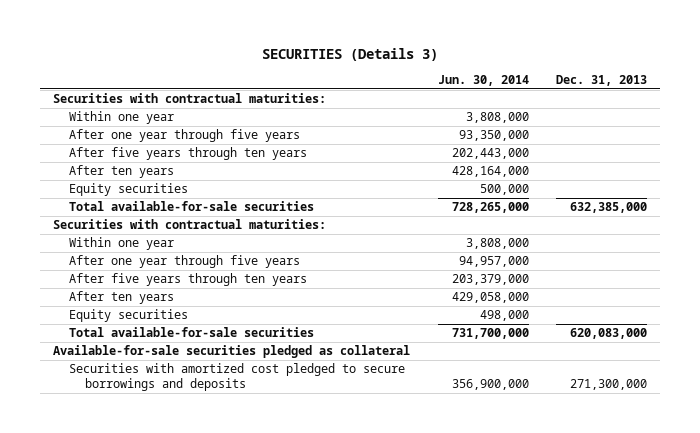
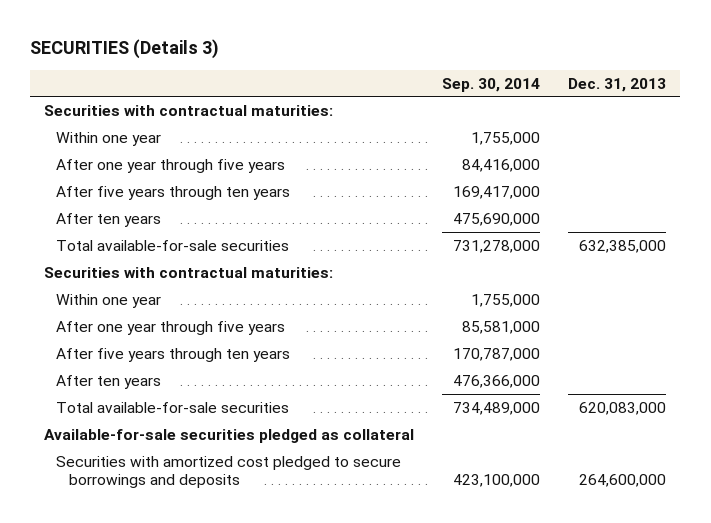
- | Jun. 30, 2014 | Dec. 31, 2013
+ | Sep. 30, 2014 | Dec. 31, 2013
- Equity securities | 500,000 |
- Equity securities | 498,000 |
- Securities with amortized cost pledged to secure borrowings and deposits | 356,900,000 | 271,300,000
+ Securities with amortized cost pledged to secure borrowings and deposits | 423,100,000 | 264,600,000

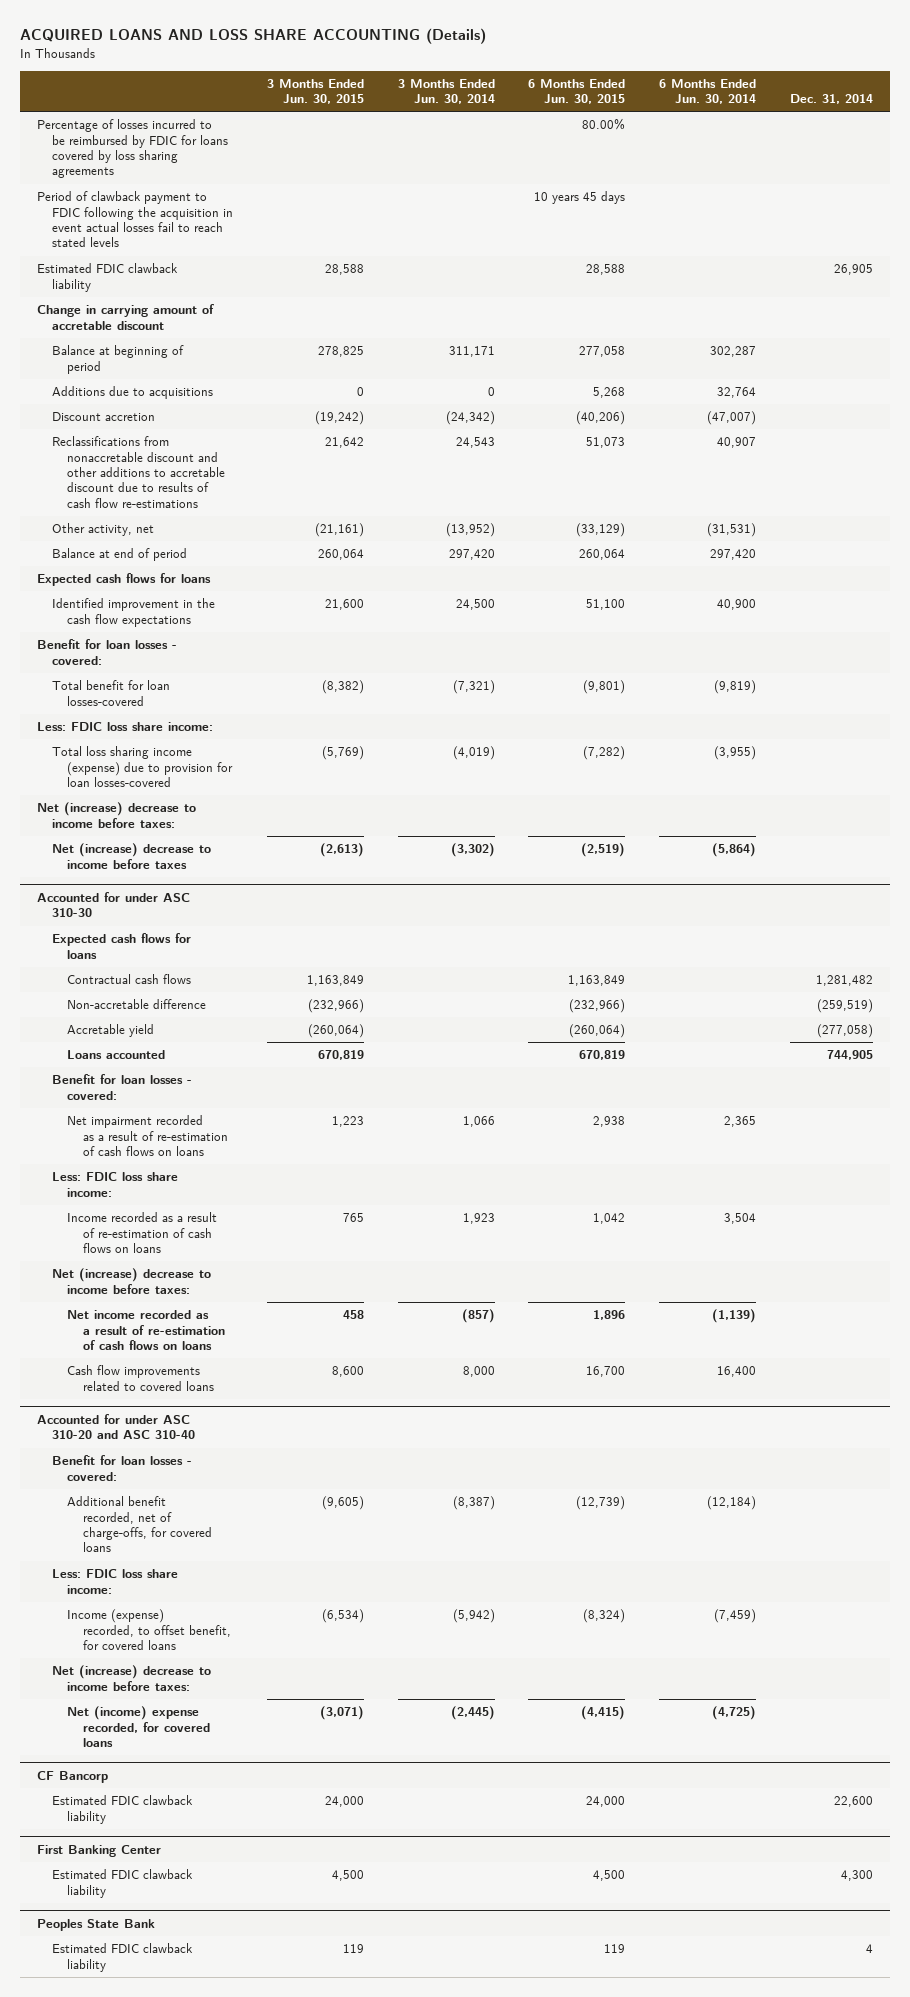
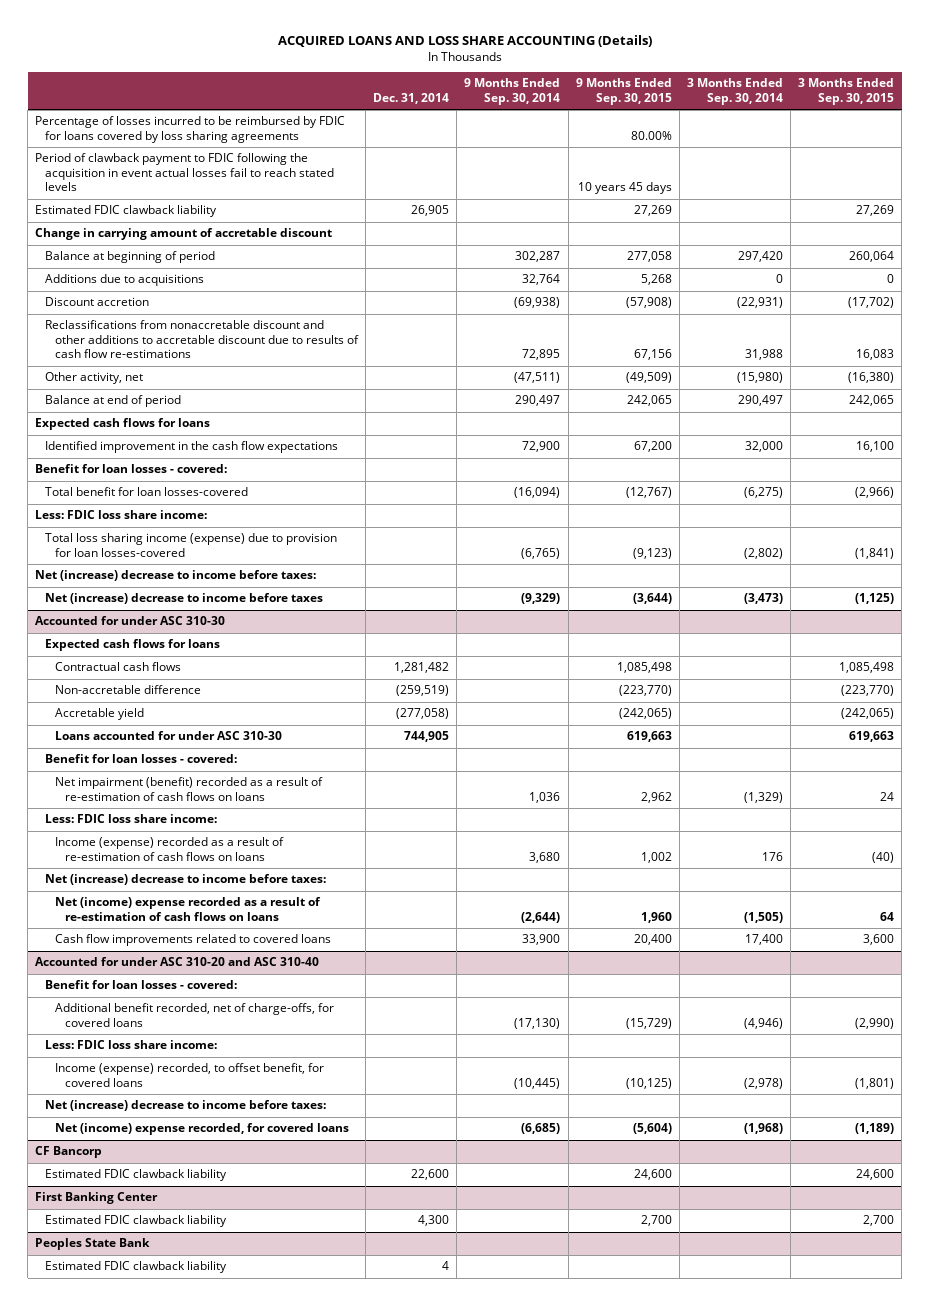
- | 3 Months Ended Jun. 30, 2015 | 3 Months Ended Jun. 30, 2014 | 6 Months Ended Jun. 30, 2015 | 6 Months Ended Jun. 30, 2014 | Dec. 31, 2014
+ | Dec. 31, 2014 | 9 Months Ended Sep. 30, 2014 | 9 Months Ended Sep. 30, 2015 | 3 Months Ended Sep. 30, 2014 | 3 Months Ended Sep. 30, 2015
@ Accounted for under ASC 310-30
- Loans accounted | 670,819 | | 670,819 | | 744,905
+ Loans accounted for under ASC 310-30 | 744,905 | | 619,663 | | 619,663
- Net impairment recorded as a result of re-estimation of cash flows on loans | 1,223 | 1,066 | 2,938 | 2,365 |
+ Net impairment (benefit) recorded as a result of re-estimation of cash flows on loans | | 1,036 | 2,962 | (1,329) | 24
- Income recorded as a result of re-estimation of cash flows on loans | 765 | 1,923 | 1,042 | 3,504 |
+ Income (expense) recorded as a result of re-estimation of cash flows on loans | | 3,680 | 1,002 | 176 | (40)
- Net income recorded as a result of re-estimation of cash flows on loans | 458 | (857) | 1,896 | (1,139) |
+ Net (income) expense recorded as a result of re-estimation of cash flows on loans | | (2,644) | 1,960 | (1,505) | 64

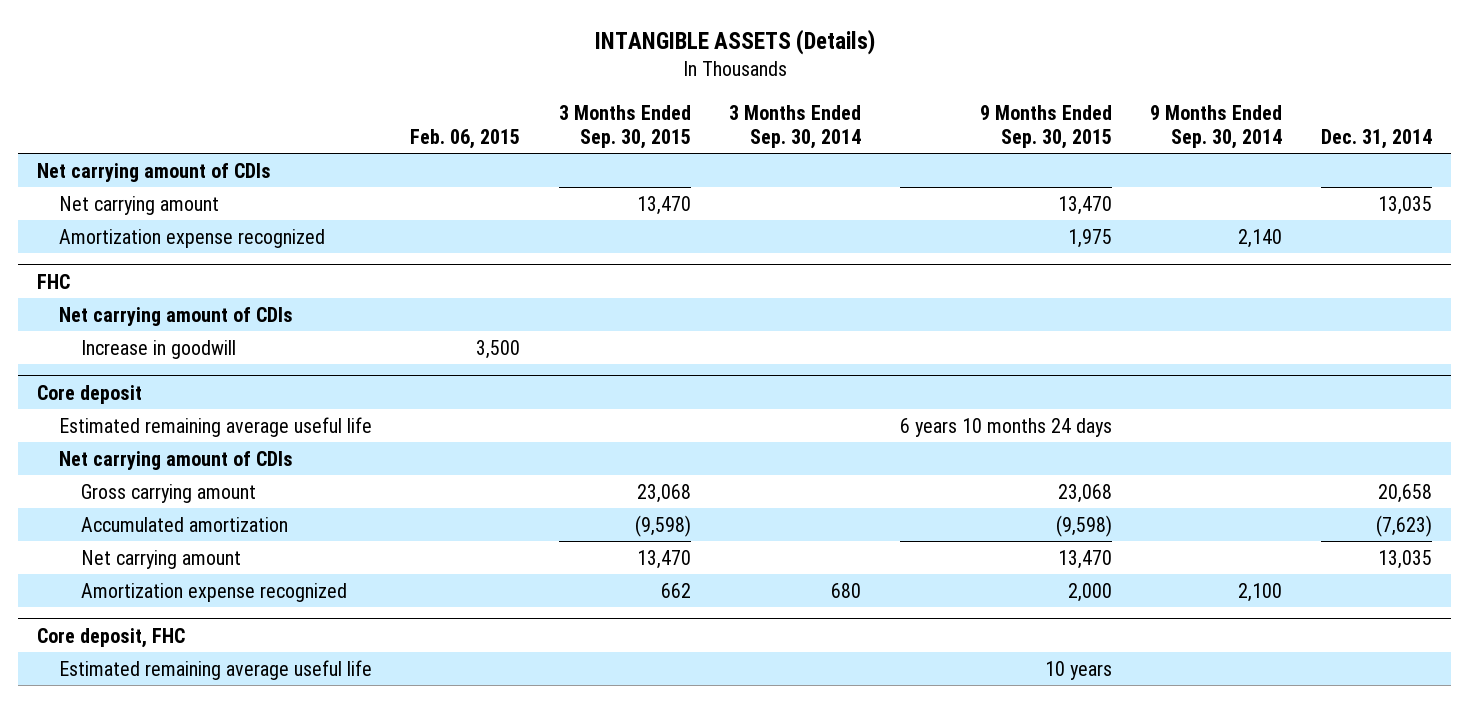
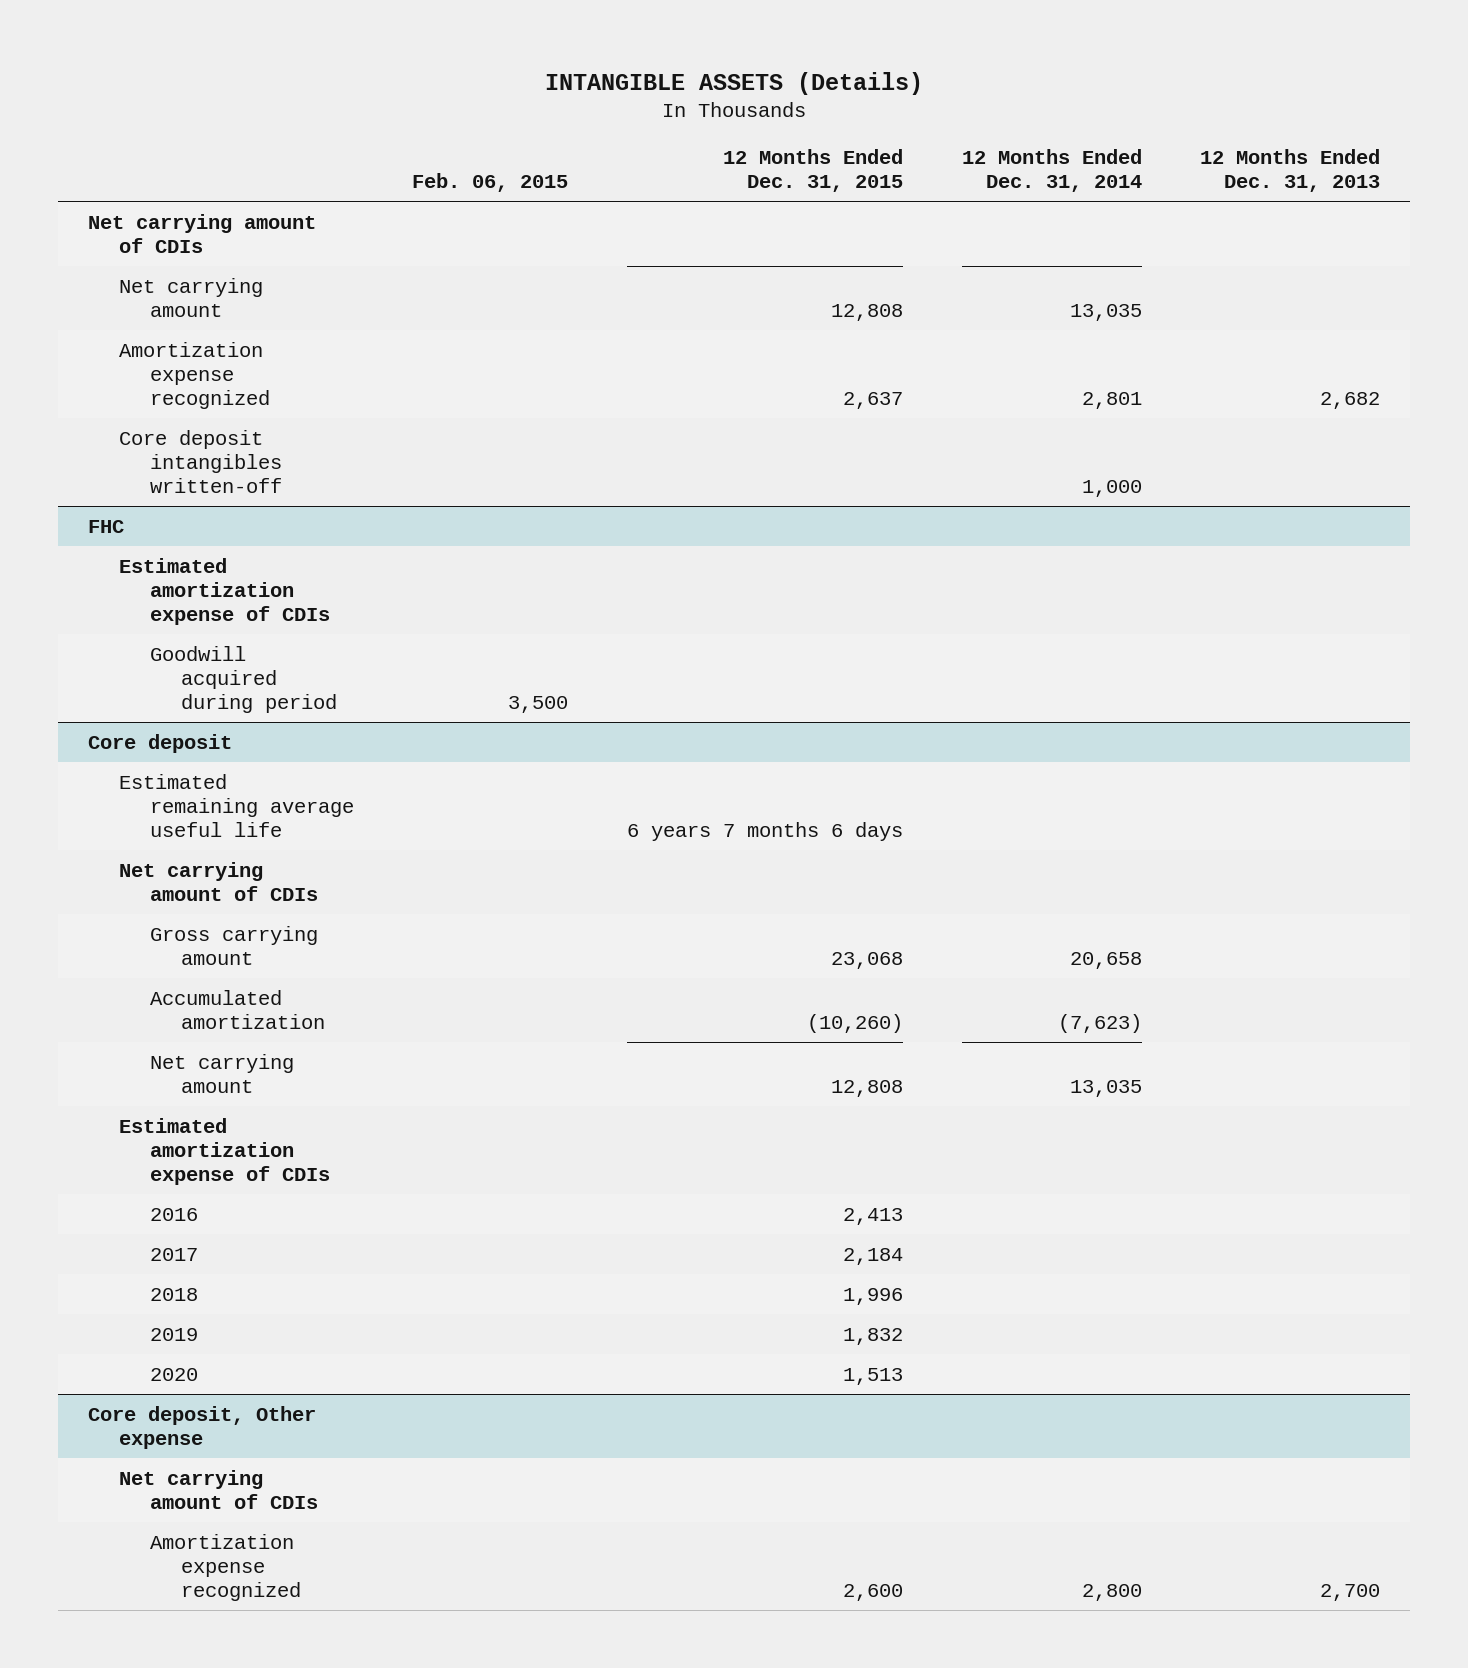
- | Feb. 06, 2015 | 3 Months Ended Sep. 30, 2015 | 3 Months Ended Sep. 30, 2014 | 9 Months Ended Sep. 30, 2015 | 9 Months Ended Sep. 30, 2014 | Dec. 31, 2014
+ | Feb. 06, 2015 | 12 Months Ended Dec. 31, 2015 | 12 Months Ended Dec. 31, 2014 | 12 Months Ended Dec. 31, 2013
+ Core deposit intangibles written-off | | | 1,000 |
@ FHC
- Net carrying amount of CDIs
- Increase in goodwill | 3,500 | | | | |
+ Estimated amortization expense of CDIs
+ Goodwill acquired during period | 3,500 | | |
@ Core deposit
- Amortization expense recognized | | 662 | 680 | 2,000 | 2,100 |
- Core deposit, FHC
- Estimated remaining average useful life | | | | 10 years | |
@ Core deposit
+ Estimated amortization expense of CDIs
+ 2016 | | 2,413 | |
+ 2017 | | 2,184 | |
+ 2018 | | 1,996 | |
+ 2019 | | 1,832 | |
+ 2020 | | 1,513 | |
+ Core deposit, Other expense
+ Net carrying amount of CDIs
+ Amortization expense recognized | | 2,600 | 2,800 | 2,700

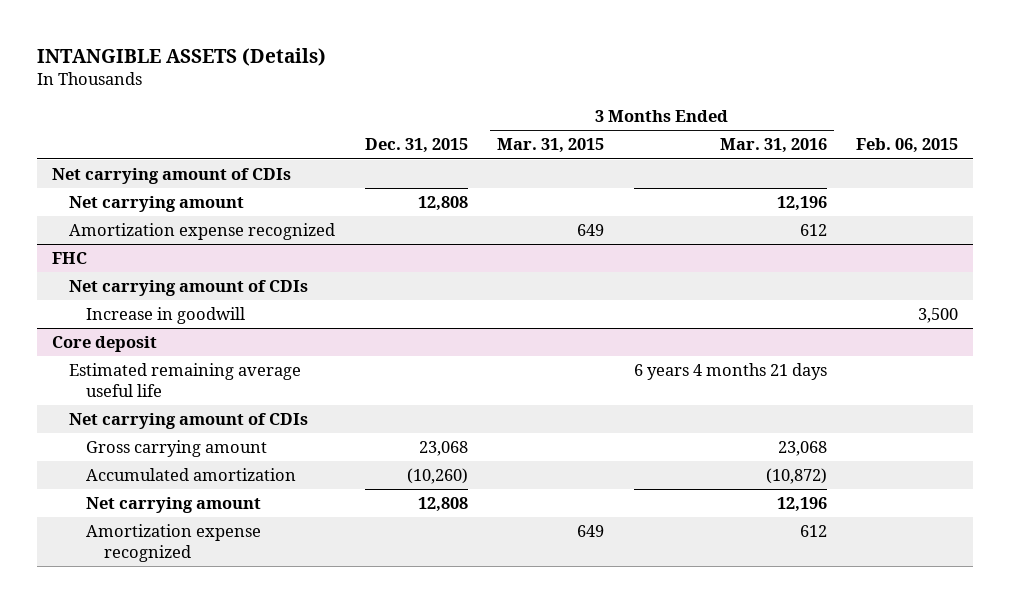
- | Feb. 06, 2015 | 12 Months Ended Dec. 31, 2015 | 12 Months Ended Dec. 31, 2014 | 12 Months Ended Dec. 31, 2013
+ | Dec. 31, 2015 | 3 Months Ended Mar. 31, 2015 | 3 Months Ended Mar. 31, 2016 | Feb. 06, 2015
- Core deposit intangibles written-off | | | 1,000 |
@ FHC
- Estimated amortization expense of CDIs
- Goodwill acquired during period | 3,500 | | |
+ Net carrying amount of CDIs
+ Increase in goodwill | | | | 3,500
@ Core deposit
- Estimated amortization expense of CDIs
- 2016 | | 2,413 | |
- 2017 | | 2,184 | |
- 2018 | | 1,996 | |
- 2019 | | 1,832 | |
- 2020 | | 1,513 | |
- Core deposit, Other expense
- Net carrying amount of CDIs
- Amortization expense recognized | | 2,600 | 2,800 | 2,700
@ Core deposit
+ Amortization expense recognized | | 649 | 612 |

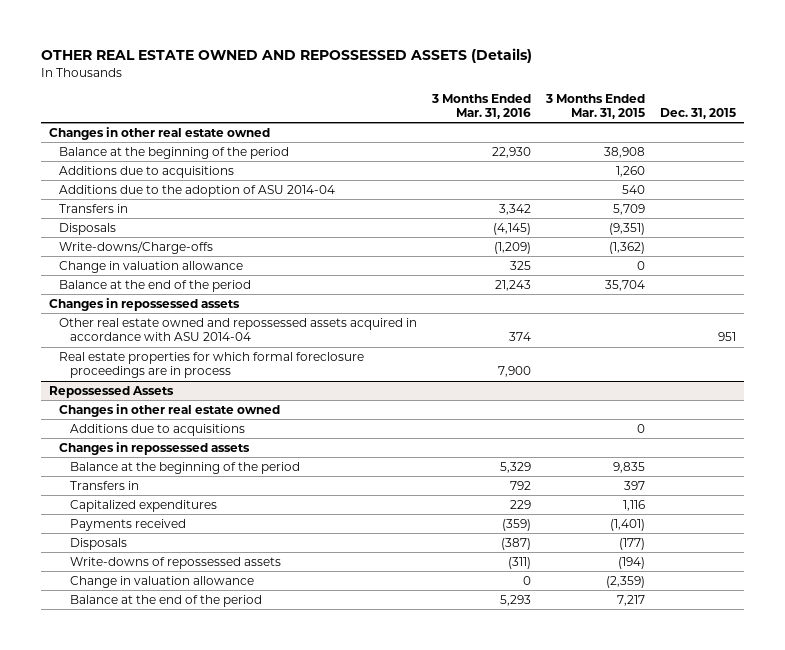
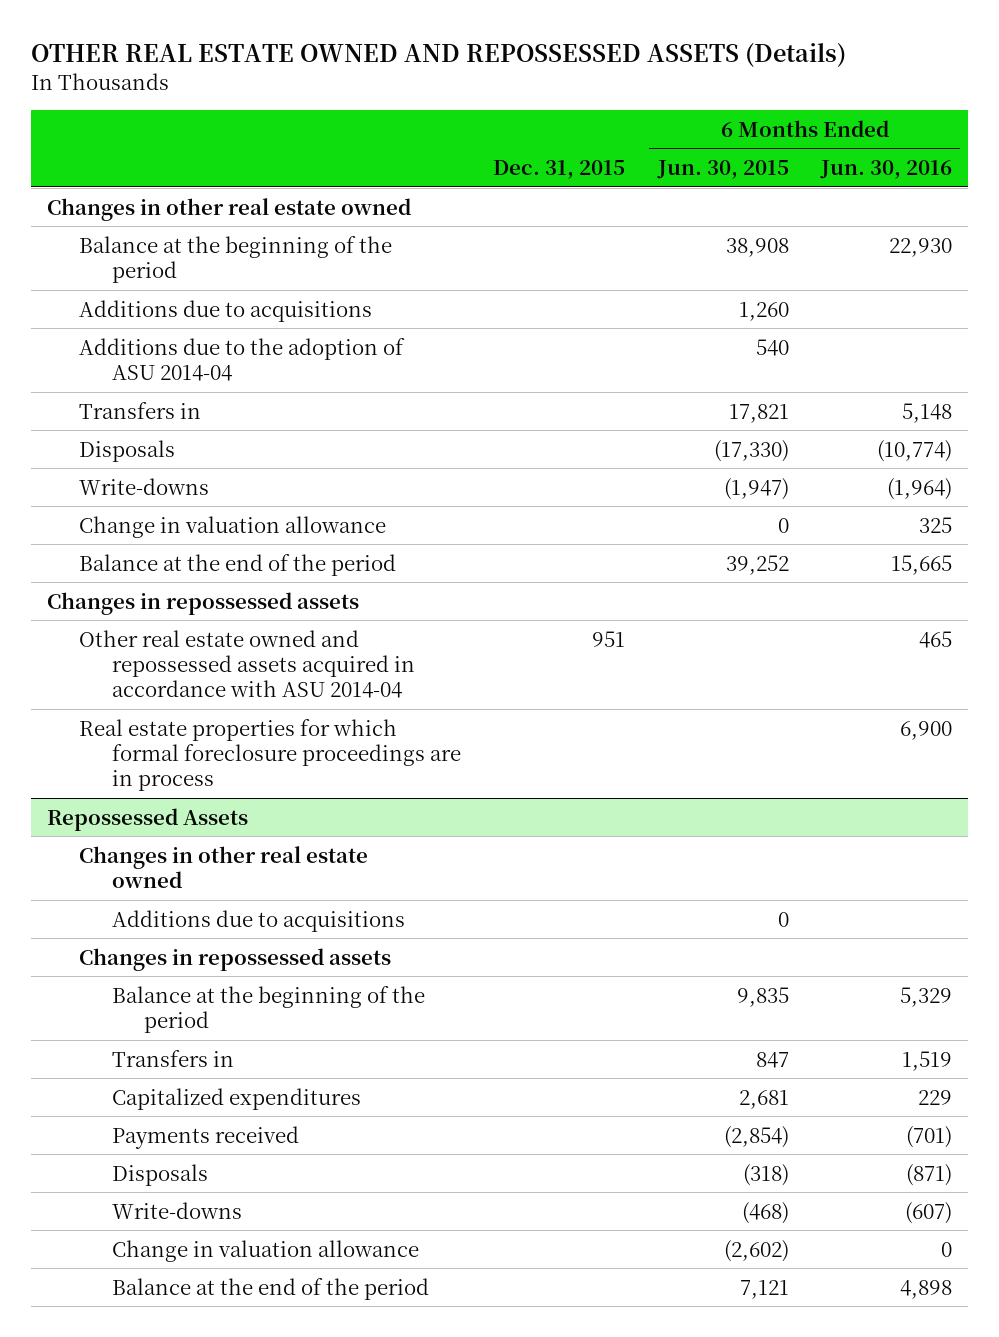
- | 3 Months Ended Mar. 31, 2016 | 3 Months Ended Mar. 31, 2015 | Dec. 31, 2015
+ | Dec. 31, 2015 | 6 Months Ended Jun. 30, 2015 | 6 Months Ended Jun. 30, 2016
- Write-downs/Charge-offs | (1,209) | (1,362) |
+ Write-downs | | (1,947) | (1,964)
@ Repossessed Assets
- Write-downs of repossessed assets | (311) | (194) |
+ Write-downs | | (468) | (607)

